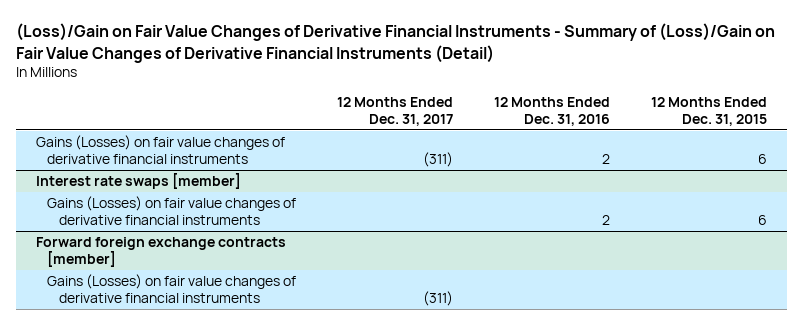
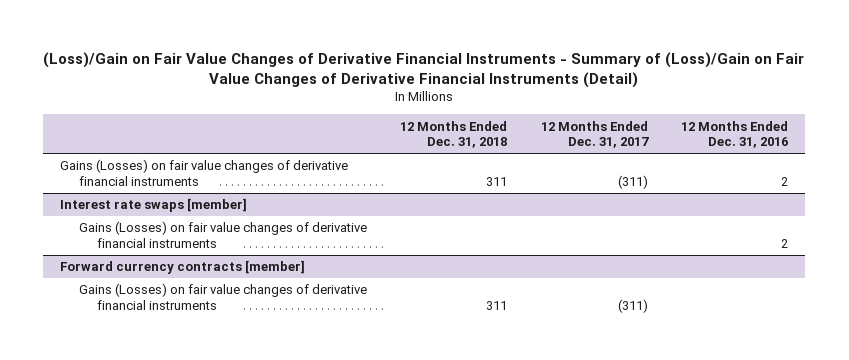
- | 12 Months Ended Dec. 31, 2017 | 12 Months Ended Dec. 31, 2016 | 12 Months Ended Dec. 31, 2015
+ | 12 Months Ended Dec. 31, 2018 | 12 Months Ended Dec. 31, 2017 | 12 Months Ended Dec. 31, 2016
- Forward foreign exchange contracts [member]
+ Forward currency contracts [member]

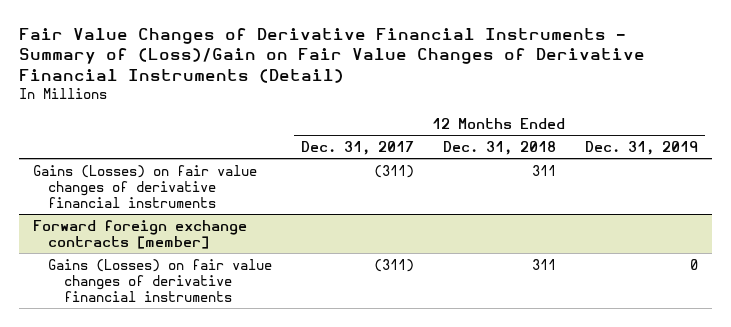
- (Loss)/Gain on Fair Value Changes of Derivative Financial Instruments - Summary of (Loss)/Gain on Fair Value Changes of Derivative Financial Instruments (Detail)
+ Fair Value Changes of Derivative Financial Instruments - Summary of (Loss)/Gain on Fair Value Changes of Derivative Financial Instruments (Detail)
- | 12 Months Ended Dec. 31, 2018 | 12 Months Ended Dec. 31, 2017 | 12 Months Ended Dec. 31, 2016
+ | 12 Months Ended Dec. 31, 2017 | 12 Months Ended Dec. 31, 2018 | 12 Months Ended Dec. 31, 2019
- Interest rate swaps [member]
- Gains (Losses) on fair value changes of derivative financial instruments | | | 2
- Forward currency contracts [member]
+ Forward foreign exchange contracts [member]

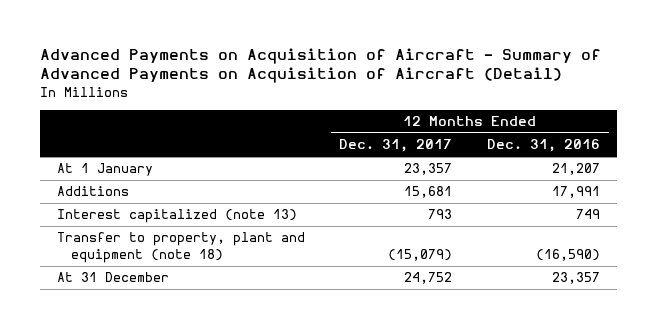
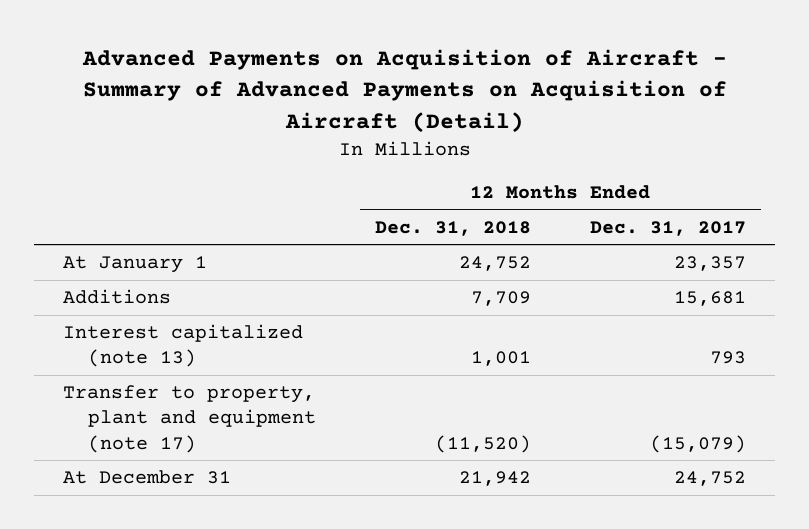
- | 12 Months Ended Dec. 31, 2017 | 12 Months Ended Dec. 31, 2016
+ | 12 Months Ended Dec. 31, 2018 | 12 Months Ended Dec. 31, 2017
- At 1 January | 23,357 | 21,207
+ At January 1 | 24,752 | 23,357
- Transfer to property, plant and equipment (note 18) | (15,079) | (16,590)
- At 31 December | 24,752 | 23,357
+ Transfer to property, plant and equipment (note 17) | (11,520) | (15,079)
+ At December 31 | 21,942 | 24,752

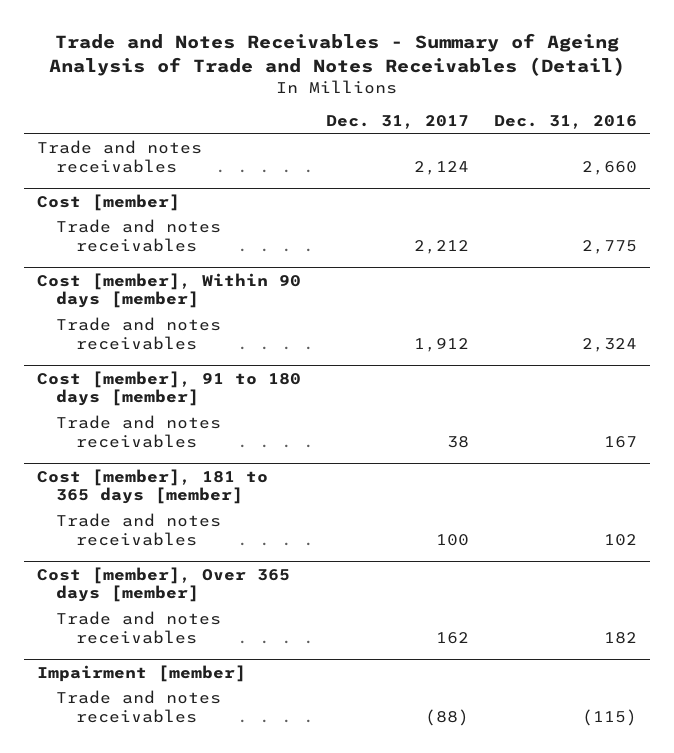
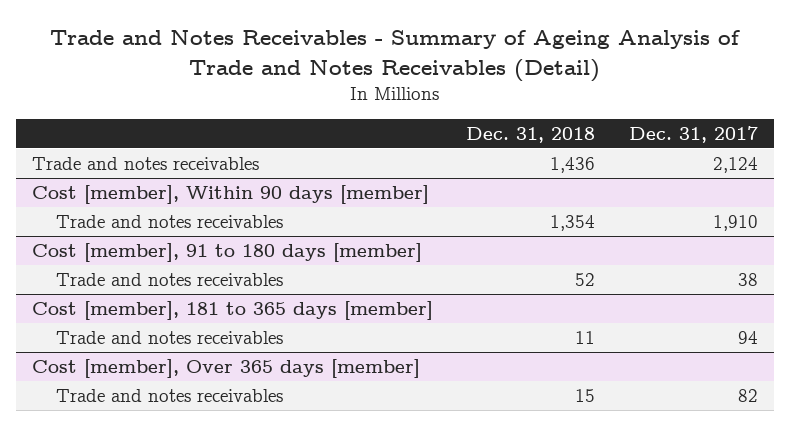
- | Dec. 31, 2017 | Dec. 31, 2016
+ | Dec. 31, 2018 | Dec. 31, 2017
- Cost [member]
- Trade and notes receivables | 2,212 | 2,775
@ Cost [member], Within 90 days [member]
- Trade and notes receivables | 1,912 | 2,324
+ Trade and notes receivables | 1,354 | 1,910
@ Cost [member], 181 to 365 days [member]
- Trade and notes receivables | 100 | 102
+ Trade and notes receivables | 11 | 94
@ Cost [member], Over 365 days [member]
- Trade and notes receivables | 162 | 182
- Impairment [member]
- Trade and notes receivables | (88) | (115)
@ Cost [member], Over 365 days [member]
+ Trade and notes receivables | 15 | 82

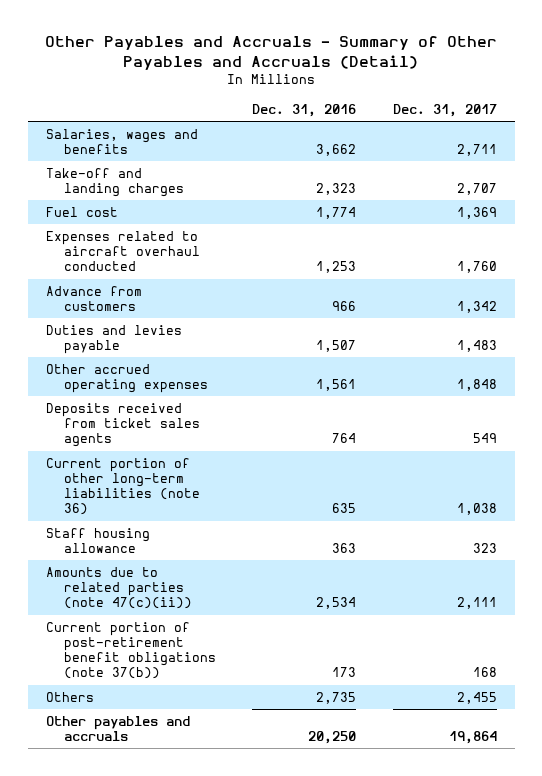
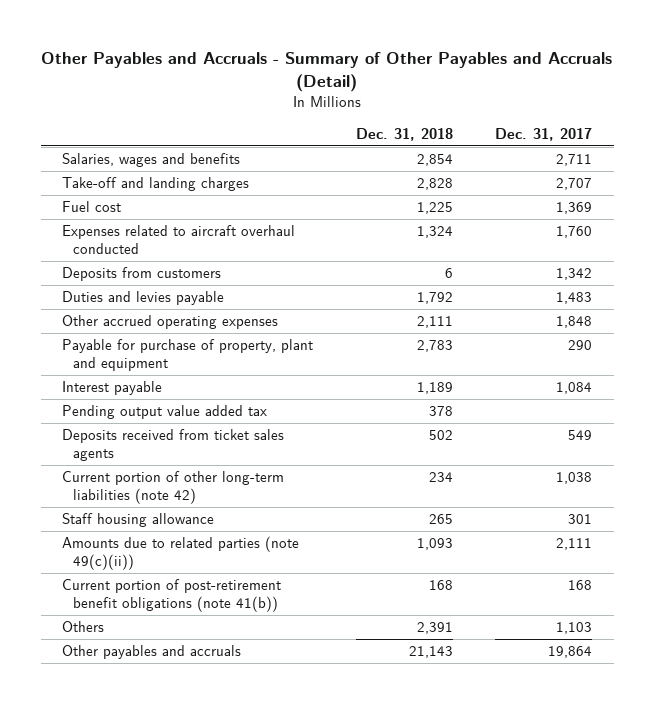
- | Dec. 31, 2016 | Dec. 31, 2017
+ | Dec. 31, 2018 | Dec. 31, 2017
- Advance from customers | 966 | 1,342
+ Deposits from customers | 6 | 1,342
+ Payable for purchase of property, plant and equipment | 2,783 | 290
+ Interest payable | 1,189 | 1,084
+ Pending output value added tax | 378 |
- Current portion of other long-term liabilities (note 36) | 635 | 1,038
- Staff housing allowance | 363 | 323
- Amounts due to related parties (note 47(c)(ii)) | 2,534 | 2,111
- Current portion of post-retirement benefit obligations (note 37(b)) | 173 | 168
- Others | 2,735 | 2,455
+ Current portion of other long-term liabilities (note 42) | 234 | 1,038
+ Staff housing allowance | 265 | 301
+ Amounts due to related parties (note 49(c)(ii)) | 1,093 | 2,111
+ Current portion of post-retirement benefit obligations (note 41(b)) | 168 | 168
+ Others | 2,391 | 1,103

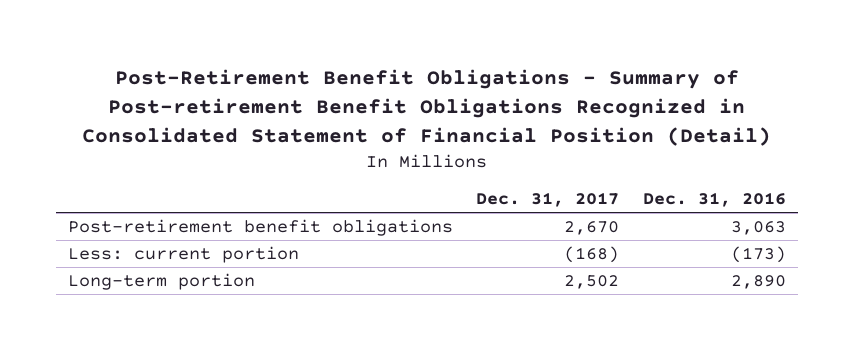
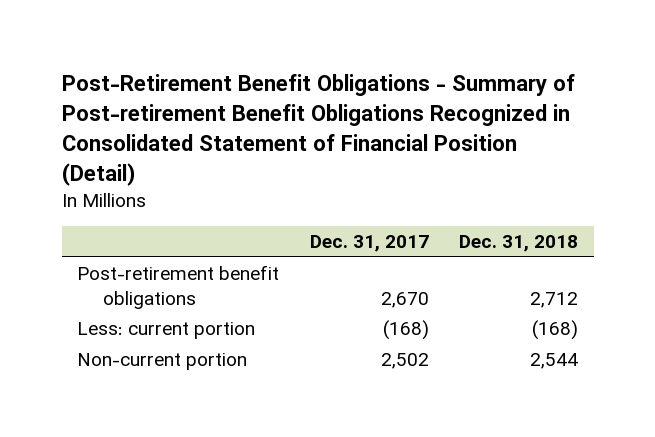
- | Dec. 31, 2017 | Dec. 31, 2016
+ | Dec. 31, 2017 | Dec. 31, 2018
- Long-term portion | 2,502 | 2,890
+ Non-current portion | 2,502 | 2,544

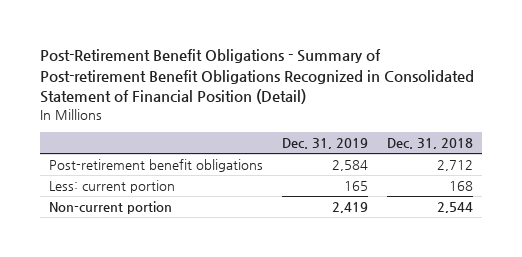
- | Dec. 31, 2017 | Dec. 31, 2018
+ | Dec. 31, 2019 | Dec. 31, 2018
- Less: current portion | (168) | (168)
+ Less: current portion | 165 | 168

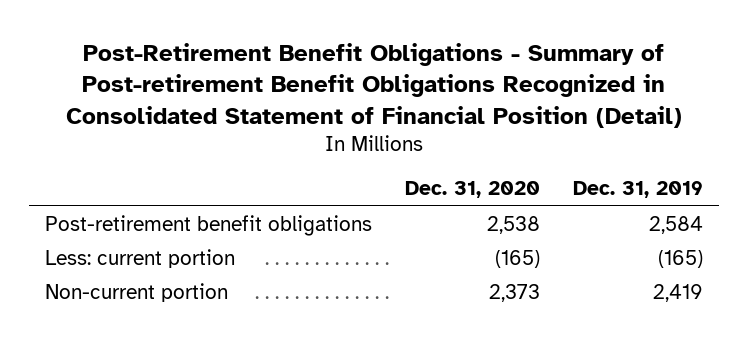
- | Dec. 31, 2019 | Dec. 31, 2018
+ | Dec. 31, 2020 | Dec. 31, 2019
- Less: current portion | 165 | 168
+ Less: current portion | (165) | (165)

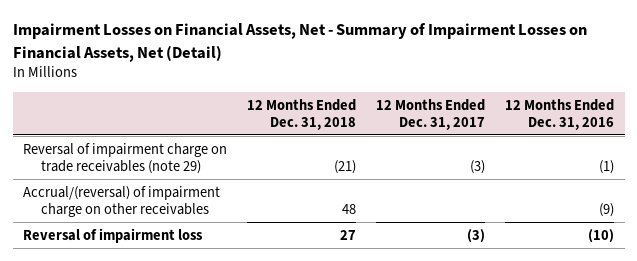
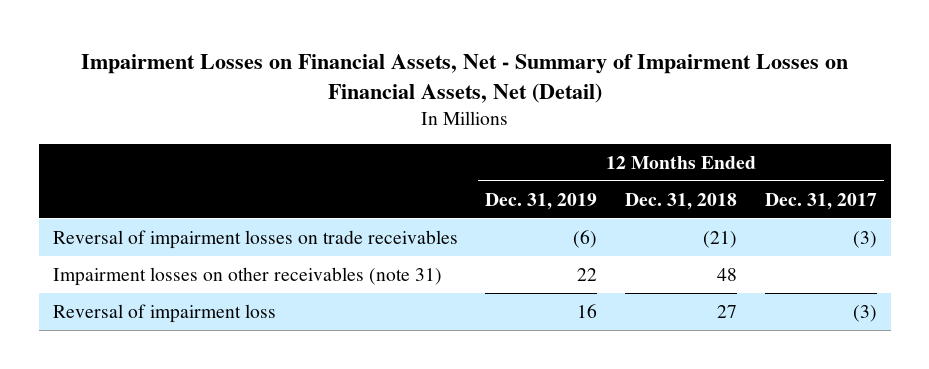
- | 12 Months Ended Dec. 31, 2018 | 12 Months Ended Dec. 31, 2017 | 12 Months Ended Dec. 31, 2016
+ | 12 Months Ended Dec. 31, 2019 | 12 Months Ended Dec. 31, 2018 | 12 Months Ended Dec. 31, 2017
- Reversal of impairment charge on trade receivables (note 29) | (21) | (3) | (1)
- Accrual/(reversal) of impairment charge on other receivables | 48 | | (9)
+ Reversal of impairment losses on trade receivables | (6) | (21) | (3)
+ Impairment losses on other receivables (note 31) | 22 | 48 |

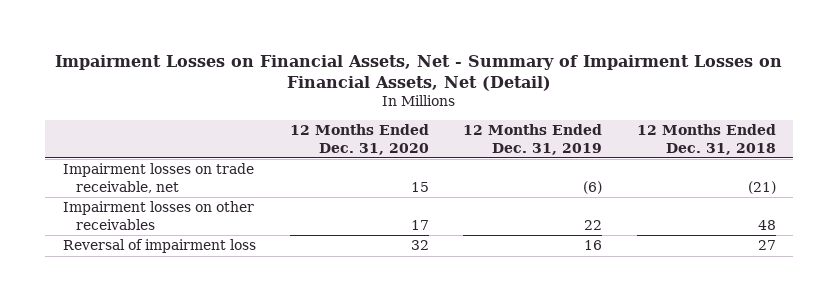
- | 12 Months Ended Dec. 31, 2019 | 12 Months Ended Dec. 31, 2018 | 12 Months Ended Dec. 31, 2017
+ | 12 Months Ended Dec. 31, 2020 | 12 Months Ended Dec. 31, 2019 | 12 Months Ended Dec. 31, 2018
- Reversal of impairment losses on trade receivables | (6) | (21) | (3)
- Impairment losses on other receivables (note 31) | 22 | 48 |
+ Impairment losses on trade receivable, net | 15 | (6) | (21)
+ Impairment losses on other receivables | 17 | 22 | 48

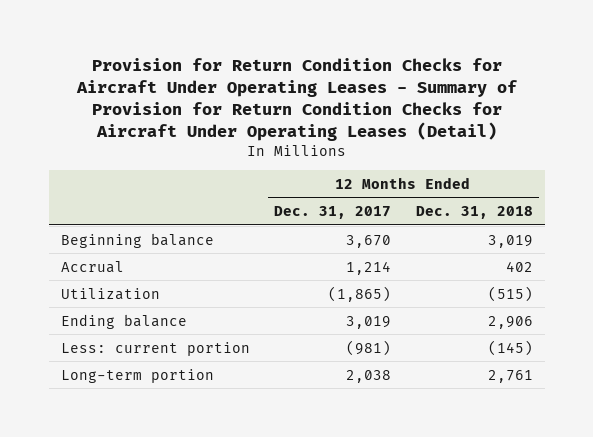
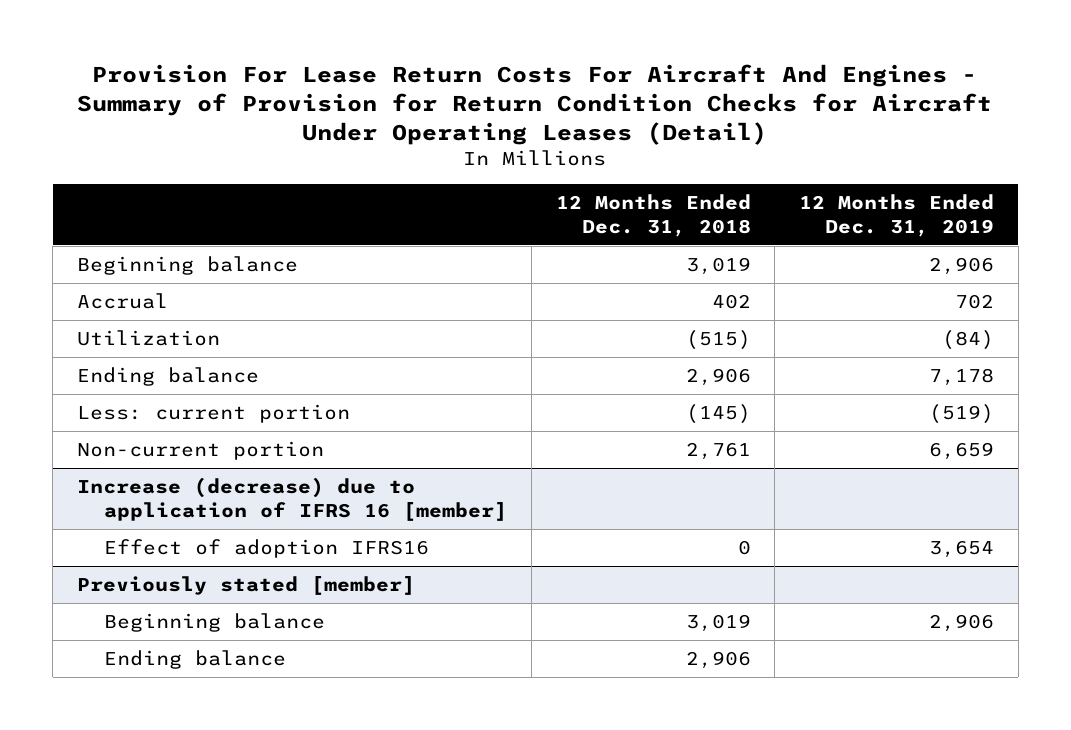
- Provision for Return Condition Checks for Aircraft Under Operating Leases - Summary of Provision for Return Condition Checks for Aircraft Under Operating Leases (Detail)
+ Provision For Lease Return Costs For Aircraft And Engines - Summary of Provision for Return Condition Checks for Aircraft Under Operating Leases (Detail)
- | 12 Months Ended Dec. 31, 2017 | 12 Months Ended Dec. 31, 2018
+ | 12 Months Ended Dec. 31, 2018 | 12 Months Ended Dec. 31, 2019
- Long-term portion | 2,038 | 2,761
+ Non-current portion | 2,761 | 6,659
+ Increase (decrease) due to application of IFRS 16 [member]
+ Effect of adoption IFRS16 | 0 | 3,654
+ Previously stated [member]
+ Beginning balance | 3,019 | 2,906
+ Ending balance | 2,906 |

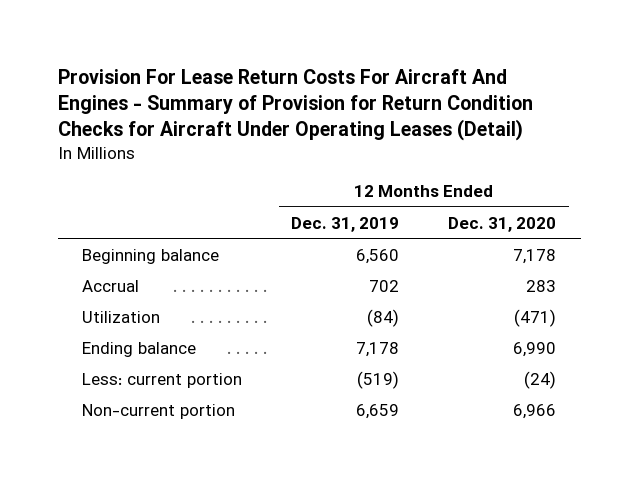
- | 12 Months Ended Dec. 31, 2018 | 12 Months Ended Dec. 31, 2019
+ | 12 Months Ended Dec. 31, 2019 | 12 Months Ended Dec. 31, 2020
- Beginning balance | 3,019 | 2,906
+ Beginning balance | 6,560 | 7,178
- Increase (decrease) due to application of IFRS 16 [member]
- Effect of adoption IFRS16 | 0 | 3,654
- Previously stated [member]
- Beginning balance | 3,019 | 2,906
- Ending balance | 2,906 |

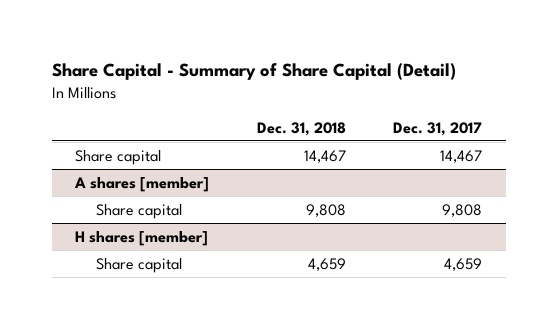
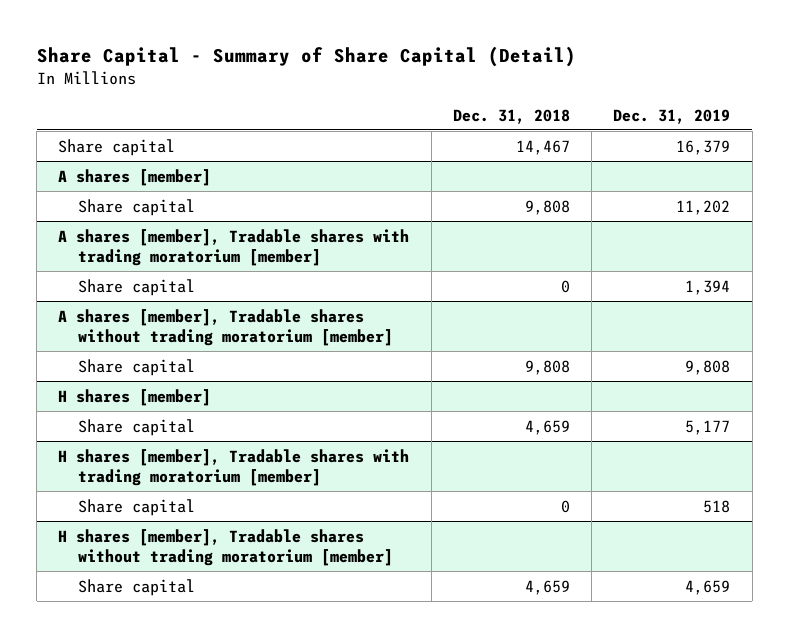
- | Dec. 31, 2018 | Dec. 31, 2017
+ | Dec. 31, 2018 | Dec. 31, 2019
+ A shares [member], Tradable shares with trading moratorium [member]
+ Share capital | 0 | 1,394
+ A shares [member], Tradable shares without trading moratorium [member]
+ Share capital | 9,808 | 9,808
+ H shares [member], Tradable shares with trading moratorium [member]
+ Share capital | 0 | 518
+ H shares [member], Tradable shares without trading moratorium [member]
+ Share capital | 4,659 | 4,659

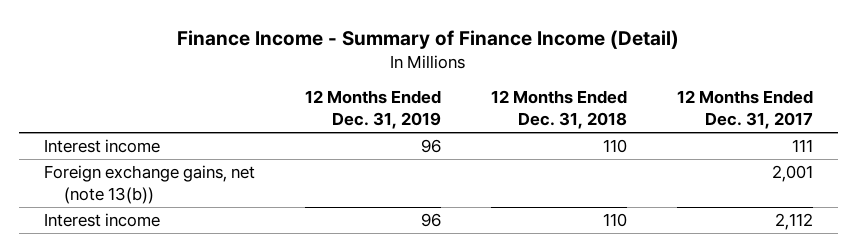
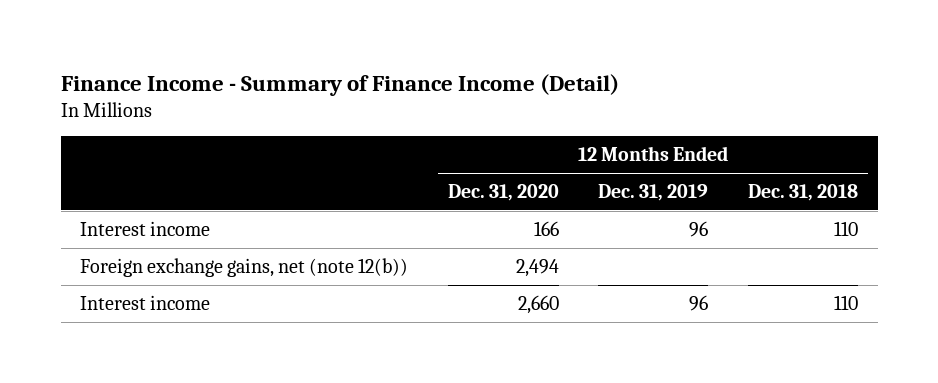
- | 12 Months Ended Dec. 31, 2019 | 12 Months Ended Dec. 31, 2018 | 12 Months Ended Dec. 31, 2017
+ | 12 Months Ended Dec. 31, 2020 | 12 Months Ended Dec. 31, 2019 | 12 Months Ended Dec. 31, 2018
- Foreign exchange gains, net (note 13(b)) | | | 2,001
+ Foreign exchange gains, net (note 12(b)) | 2,494 | |

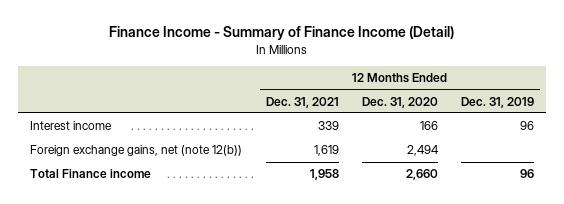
- | 12 Months Ended Dec. 31, 2020 | 12 Months Ended Dec. 31, 2019 | 12 Months Ended Dec. 31, 2018
+ | 12 Months Ended Dec. 31, 2021 | 12 Months Ended Dec. 31, 2020 | 12 Months Ended Dec. 31, 2019
- Interest income | 2,660 | 96 | 110
+ Total Finance income | 1,958 | 2,660 | 96

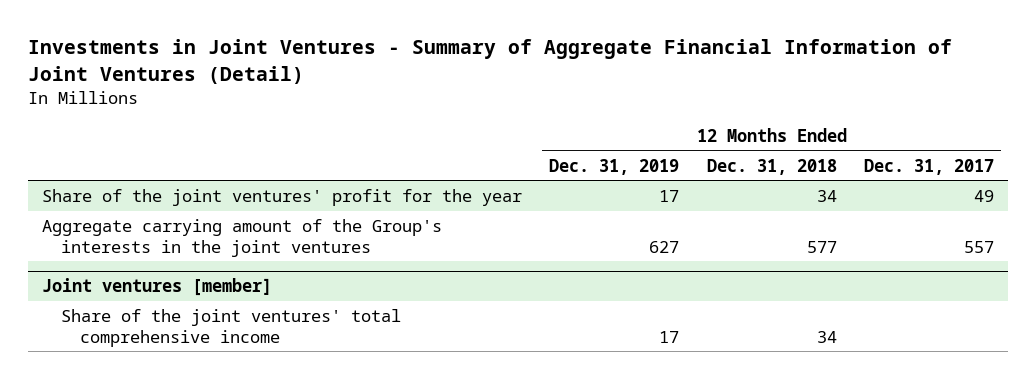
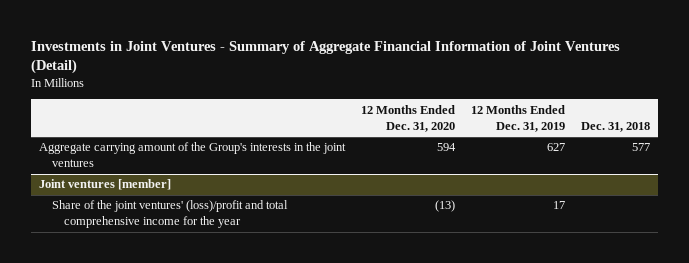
- | 12 Months Ended Dec. 31, 2019 | 12 Months Ended Dec. 31, 2018 | 12 Months Ended Dec. 31, 2017
+ | 12 Months Ended Dec. 31, 2020 | 12 Months Ended Dec. 31, 2019 | Dec. 31, 2018
- Share of the joint ventures' profit for the year | 17 | 34 | 49
@ Joint ventures [member]
- Share of the joint ventures' total comprehensive income | 17 | 34 |
+ Share of the joint ventures' (loss)/profit and total comprehensive income for the year | (13) | 17 |

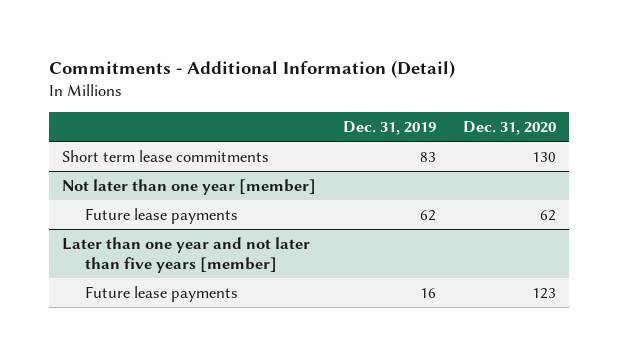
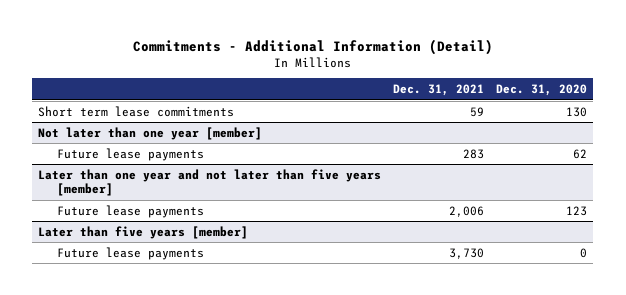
- | Dec. 31, 2019 | Dec. 31, 2020
+ | Dec. 31, 2021 | Dec. 31, 2020
+ Later than five years [member]
+ Future lease payments | 3,730 | 0

